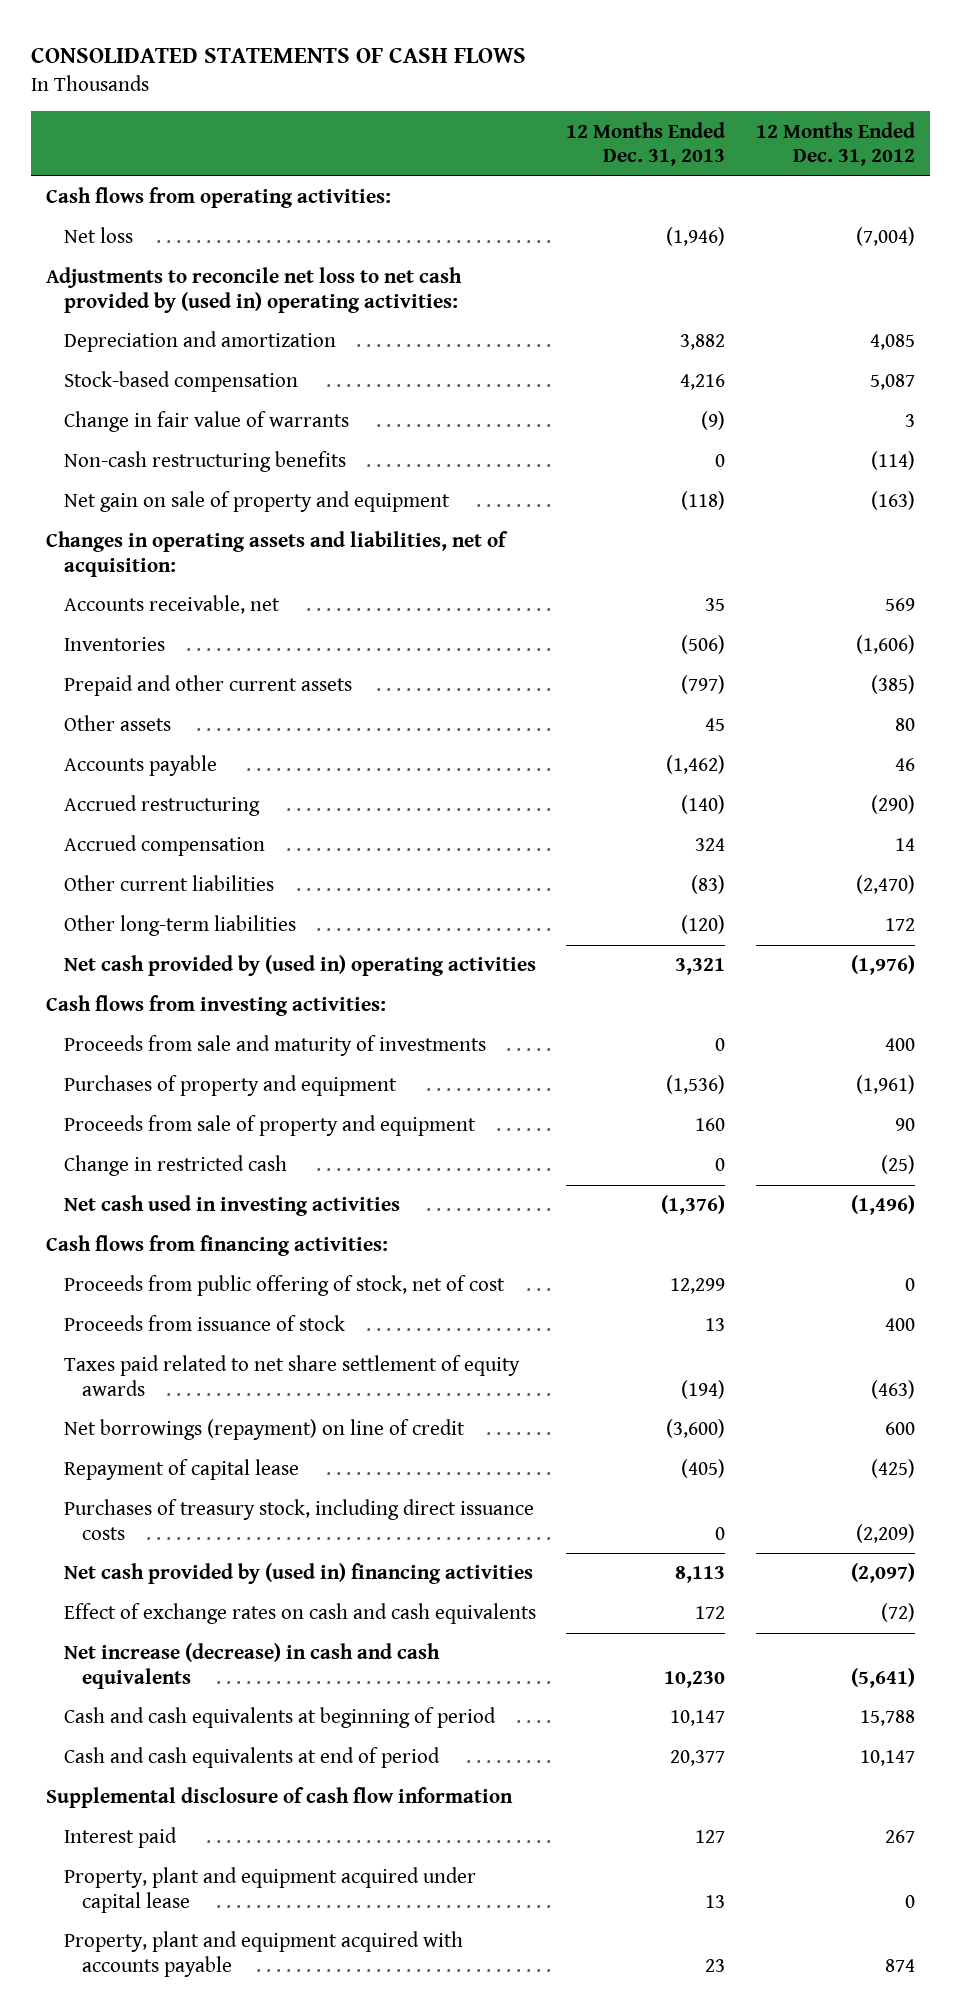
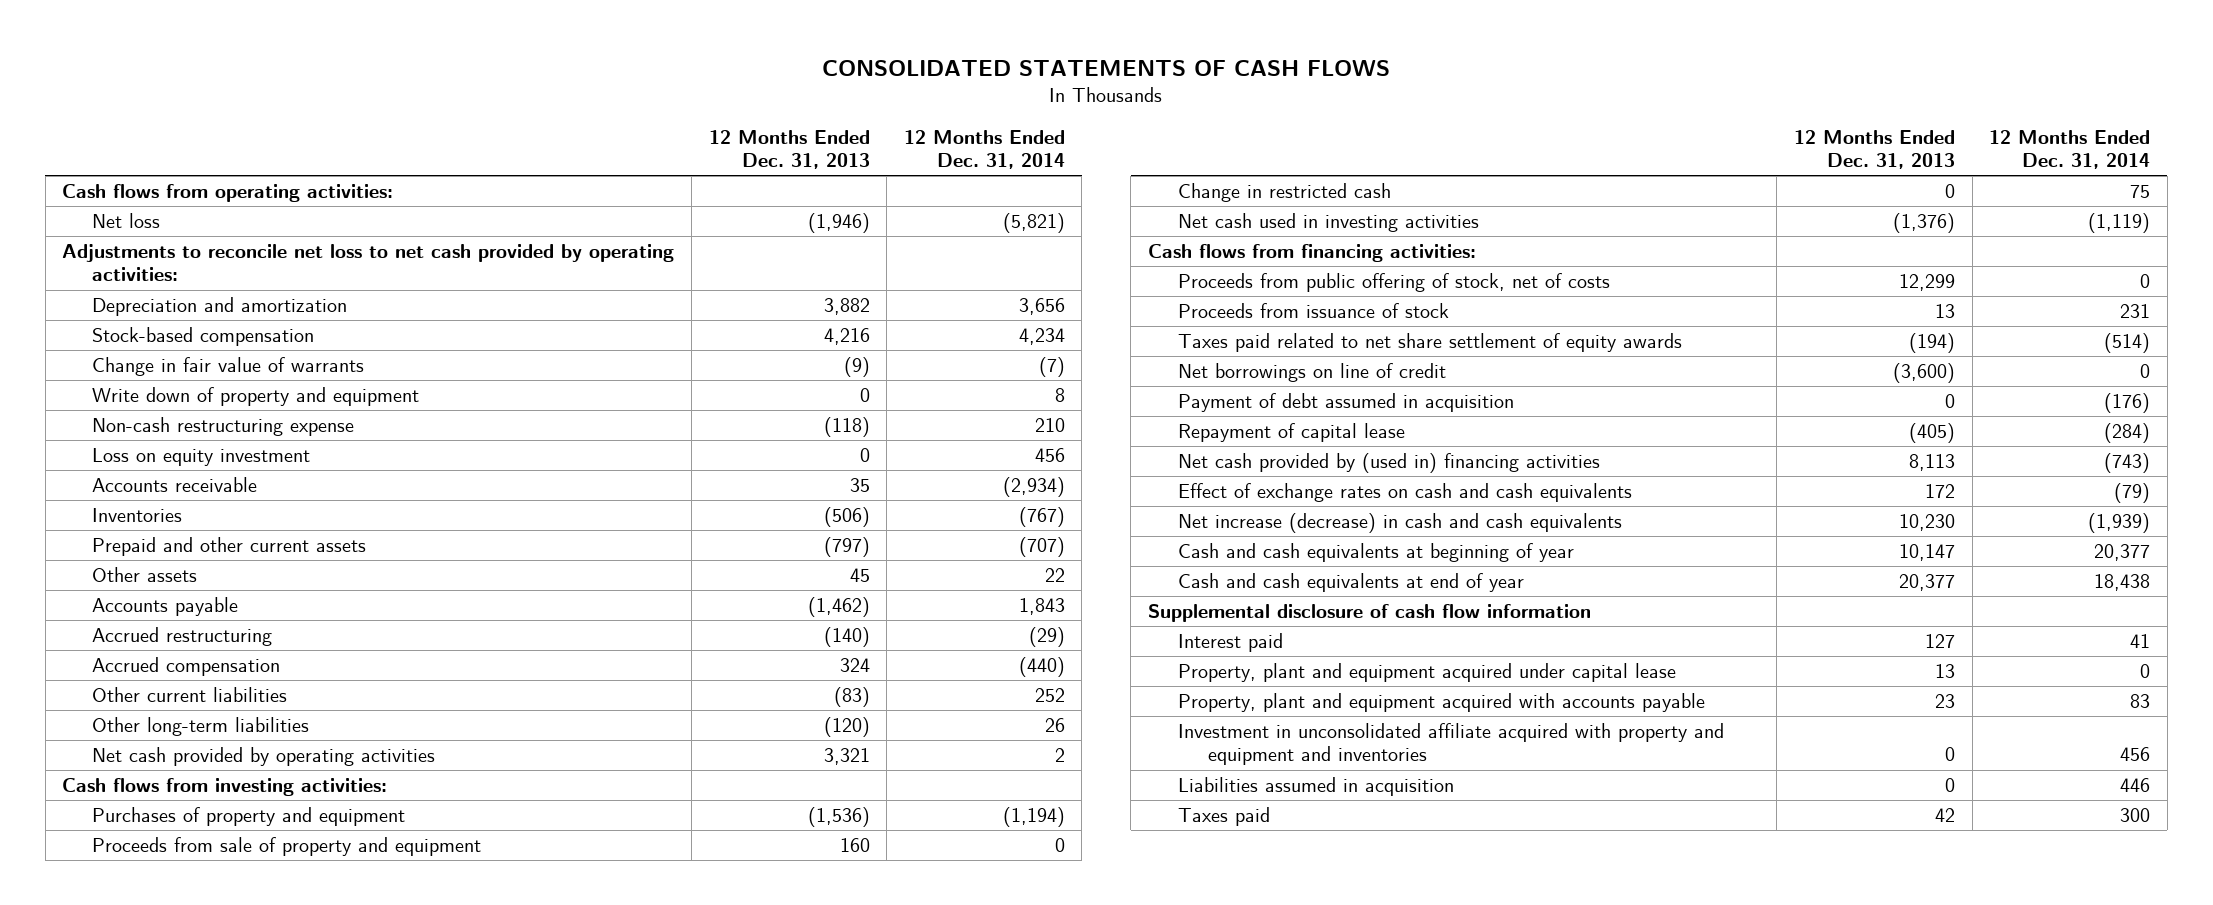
- | 12 Months Ended Dec. 31, 2013 | 12 Months Ended Dec. 31, 2012
+ | 12 Months Ended Dec. 31, 2013 | 12 Months Ended Dec. 31, 2014
- Adjustments to reconcile net loss to net cash provided by (used in) operating activities:
+ Adjustments to reconcile net loss to net cash provided by operating activities:
- Non-cash restructuring benefits | 0 | (114)
- Net gain on sale of property and equipment | (118) | (163)
- Changes in operating assets and liabilities, net of acquisition:
- Accounts receivable, net | 35 | 569
+ Write down of property and equipment | 0 | 8
+ Non-cash restructuring expense | (118) | 210
+ Loss on equity investment | 0 | 456
+ Accounts receivable | 35 | (2,934)
- Net cash provided by (used in) operating activities | 3,321 | (1,976)
+ Net cash provided by operating activities | 3,321 | 2
- Proceeds from sale and maturity of investments | 0 | 400
- Proceeds from public offering of stock, net of cost | 12,299 | 0
+ Proceeds from public offering of stock, net of costs | 12,299 | 0
- Net borrowings (repayment) on line of credit | (3,600) | 600
+ Net borrowings on line of credit | (3,600) | 0
+ Payment of debt assumed in acquisition | 0 | (176)
- Purchases of treasury stock, including direct issuance costs | 0 | (2,209)
- Cash and cash equivalents at beginning of period | 10,147 | 15,788
- Cash and cash equivalents at end of period | 20,377 | 10,147
+ Cash and cash equivalents at beginning of year | 10,147 | 20,377
+ Cash and cash equivalents at end of year | 20,377 | 18,438
+ Investment in unconsolidated affiliate acquired with property and equipment and inventories | 0 | 456
+ Liabilities assumed in acquisition | 0 | 446
+ Taxes paid | 42 | 300

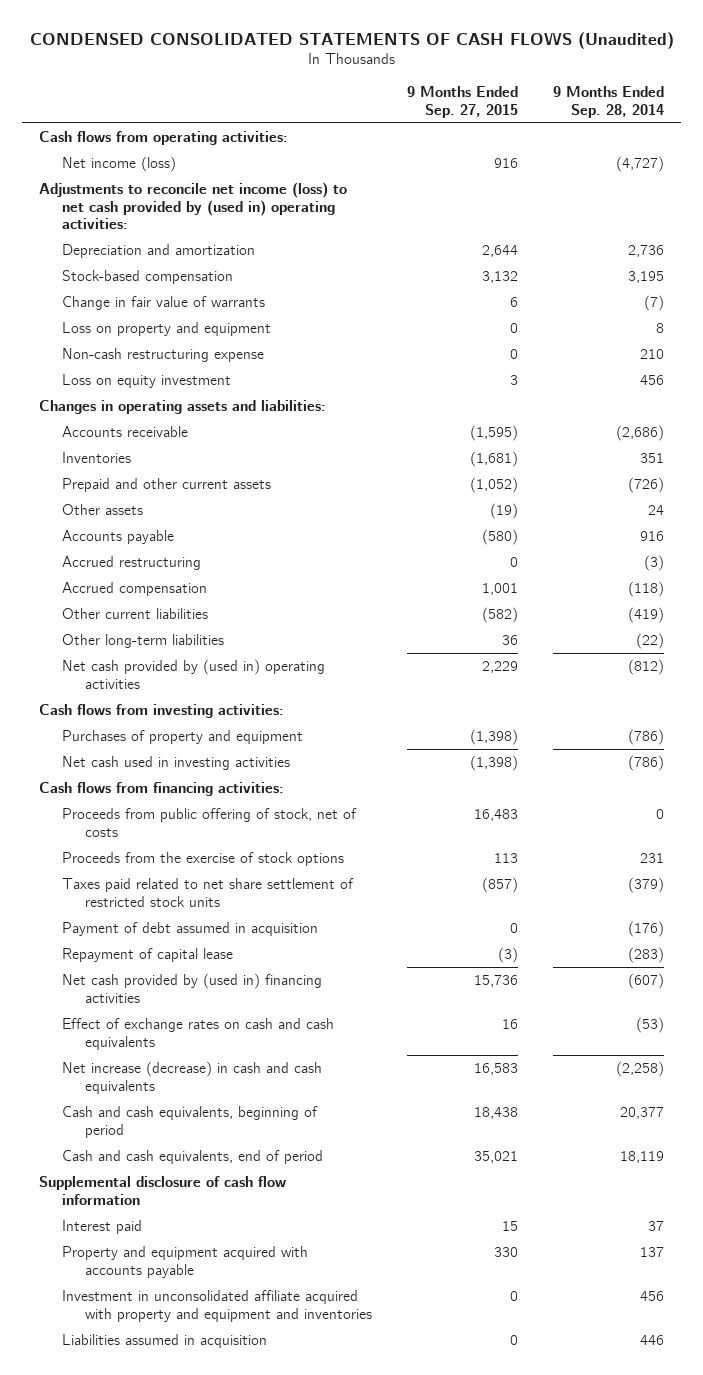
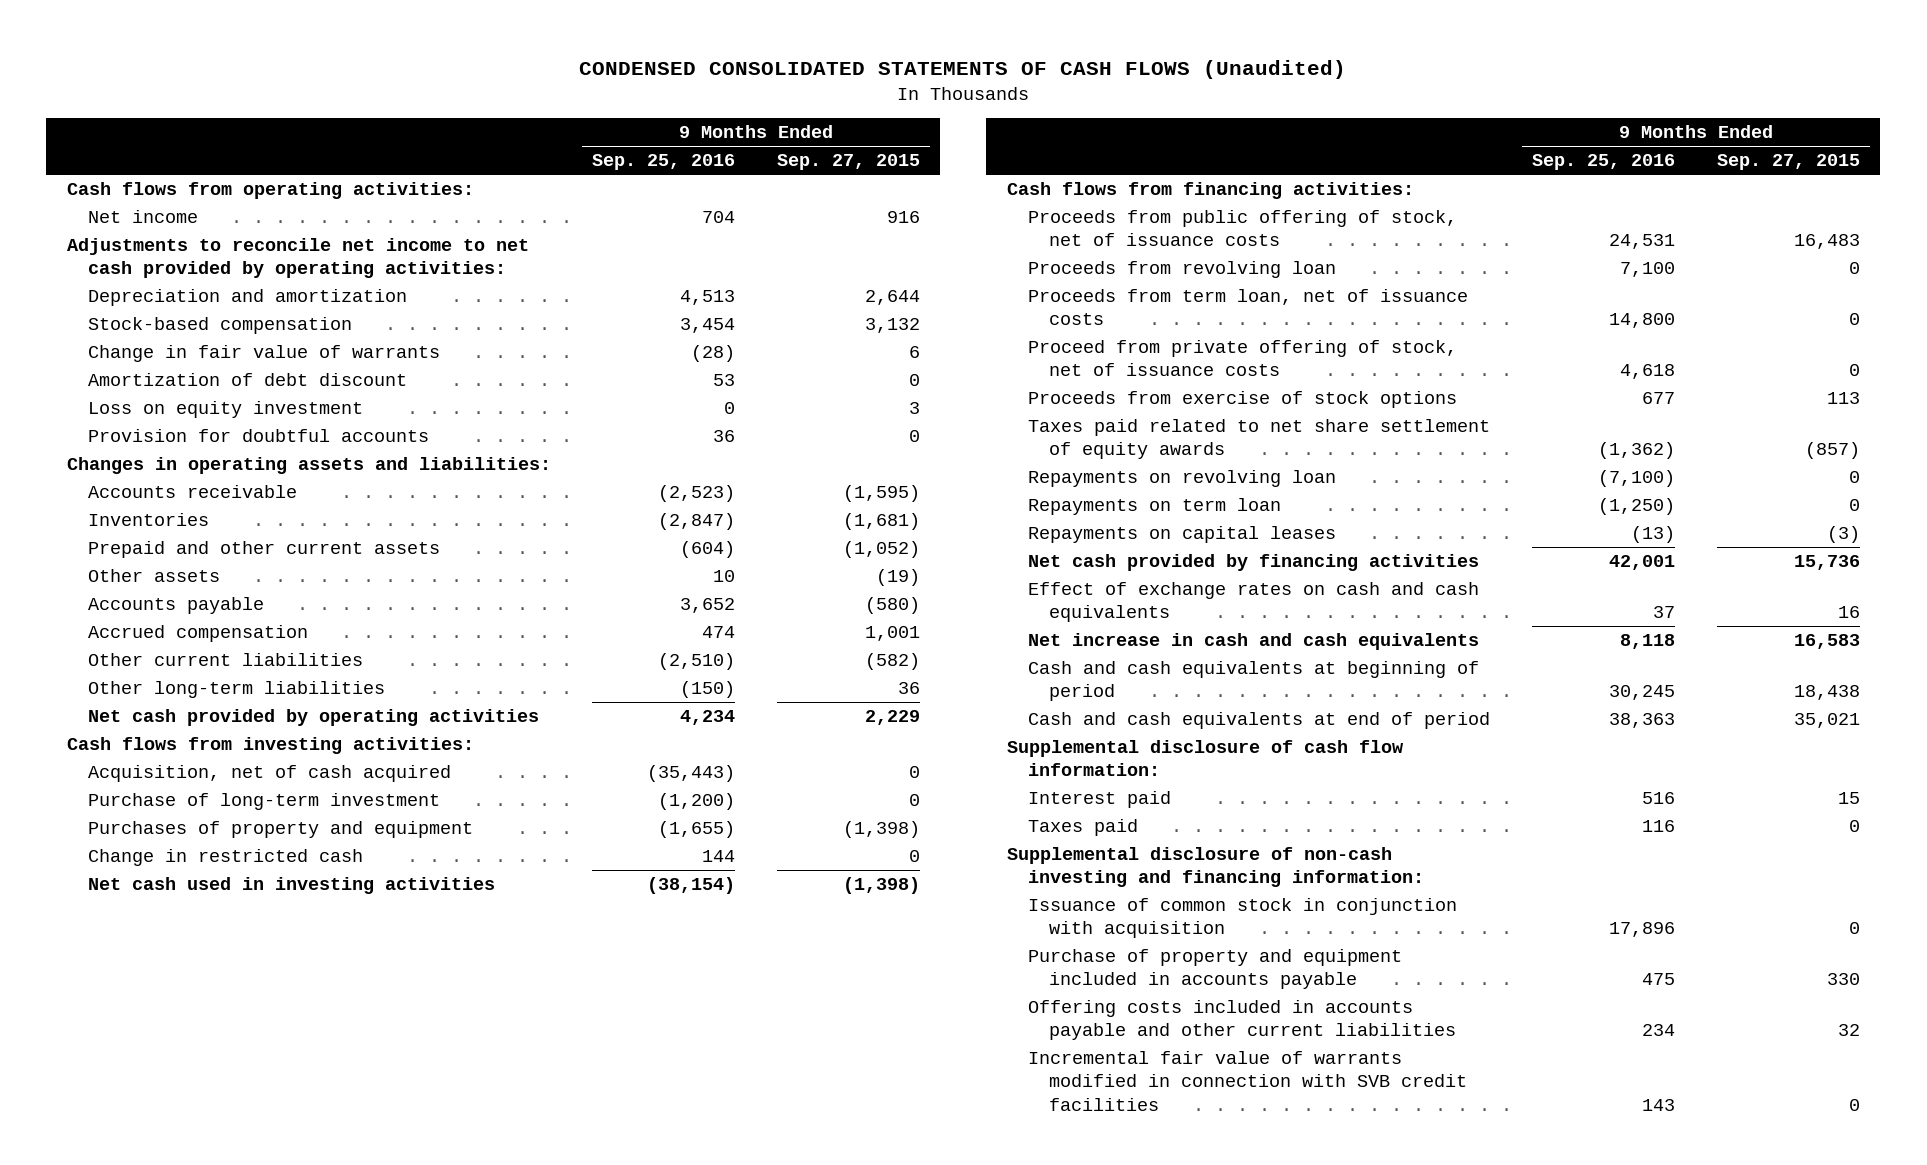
- | 9 Months Ended Sep. 27, 2015 | 9 Months Ended Sep. 28, 2014
+ | 9 Months Ended Sep. 25, 2016 | 9 Months Ended Sep. 27, 2015
- Net income (loss) | 916 | (4,727)
- Adjustments to reconcile net income (loss) to net cash provided by (used in) operating activities:
+ Net income | 704 | 916
+ Adjustments to reconcile net income to net cash provided by operating activities:
- Loss on property and equipment | 0 | 8
- Non-cash restructuring expense | 0 | 210
+ Amortization of debt discount | 53 | 0
+ Provision for doubtful accounts | 36 | 0
- Accrued restructuring | 0 | (3)
- Net cash provided by (used in) operating activities | 2,229 | (812)
+ Net cash provided by operating activities | 4,234 | 2,229
+ Acquisition, net of cash acquired | (35,443) | 0
+ Purchase of long-term investment | (1,200) | 0
+ Change in restricted cash | 144 | 0
- Proceeds from public offering of stock, net of costs | 16,483 | 0
- Proceeds from the exercise of stock options | 113 | 231
- Taxes paid related to net share settlement of restricted stock units | (857) | (379)
- Payment of debt assumed in acquisition | 0 | (176)
- Repayment of capital lease | (3) | (283)
- Net cash provided by (used in) financing activities | 15,736 | (607)
+ Proceeds from public offering of stock, net of issuance costs | 24,531 | 16,483
+ Proceeds from revolving loan | 7,100 | 0
+ Proceeds from term loan, net of issuance costs | 14,800 | 0
+ Proceed from private offering of stock, net of issuance costs | 4,618 | 0
+ Proceeds from exercise of stock options | 677 | 113
+ Taxes paid related to net share settlement of equity awards | (1,362) | (857)
+ Repayments on revolving loan | (7,100) | 0
+ Repayments on term loan | (1,250) | 0
+ Repayments on capital leases | (13) | (3)
+ Net cash provided by financing activities | 42,001 | 15,736
- Net increase (decrease) in cash and cash equivalents | 16,583 | (2,258)
- Cash and cash equivalents, beginning of period | 18,438 | 20,377
- Cash and cash equivalents, end of period | 35,021 | 18,119
- Supplemental disclosure of cash flow information
+ Net increase in cash and cash equivalents | 8,118 | 16,583
+ Cash and cash equivalents at beginning of period | 30,245 | 18,438
+ Cash and cash equivalents at end of period | 38,363 | 35,021
+ Supplemental disclosure of cash flow information:
- Property and equipment acquired with accounts payable | 330 | 137
- Investment in unconsolidated affiliate acquired with property and equipment and inventories | 0 | 456
- Liabilities assumed in acquisition | 0 | 446
+ Taxes paid | 116 | 0
+ Supplemental disclosure of non-cash investing and financing information:
+ Issuance of common stock in conjunction with acquisition | 17,896 | 0
+ Purchase of property and equipment included in accounts payable | 475 | 330
+ Offering costs included in accounts payable and other current liabilities | 234 | 32
+ Incremental fair value of warrants modified in connection with SVB credit facilities | 143 | 0

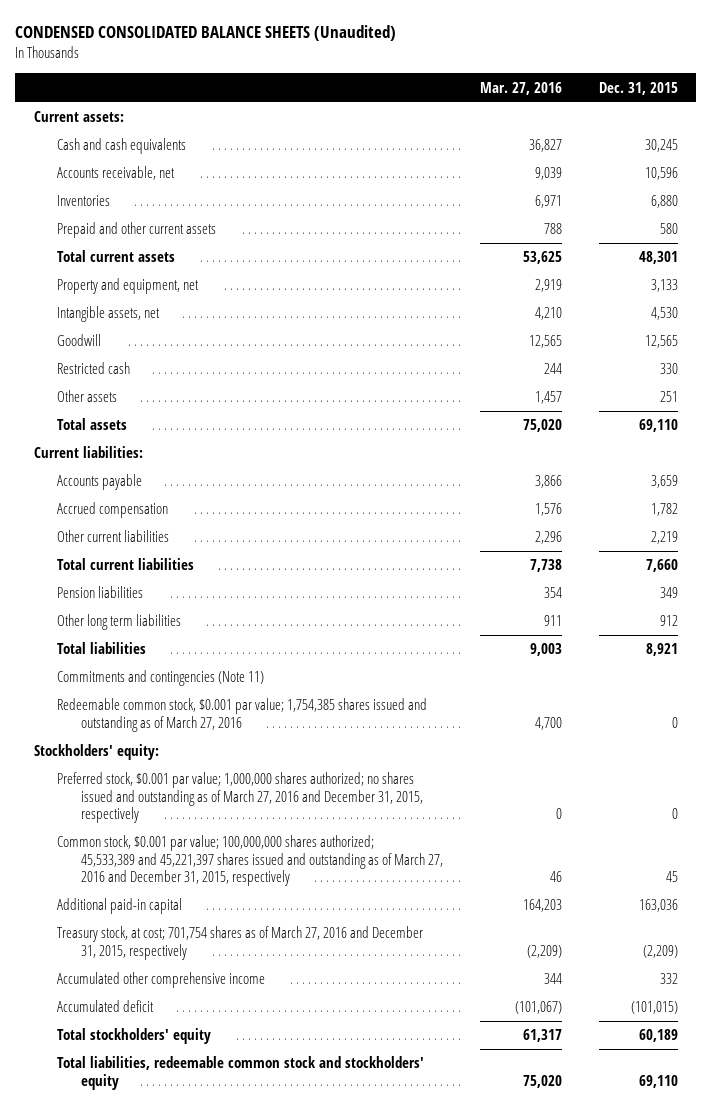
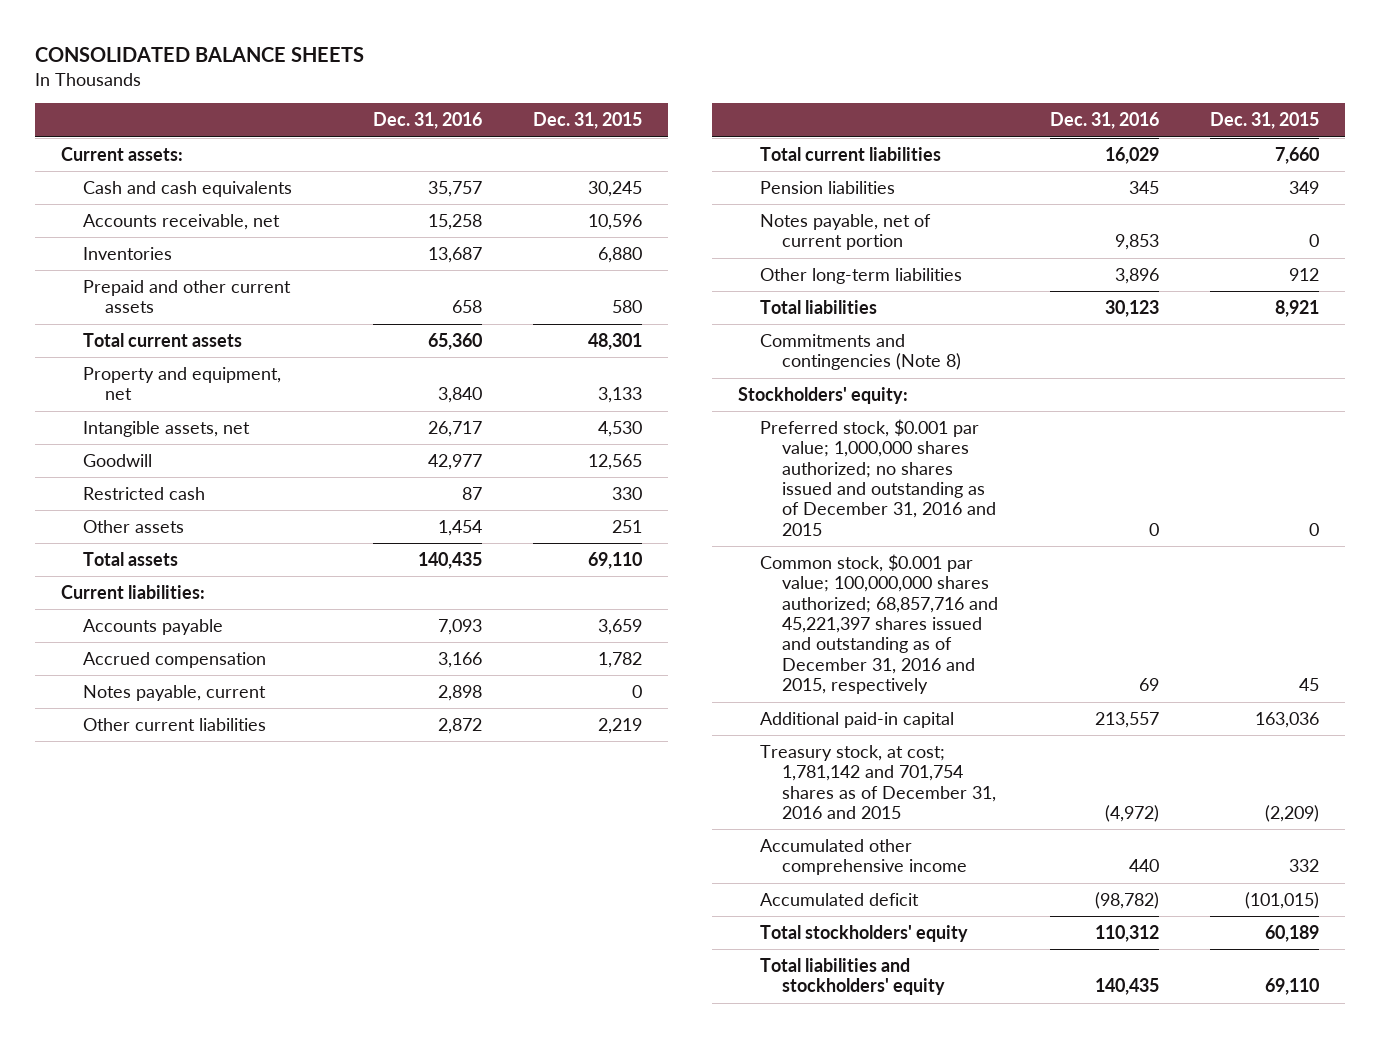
- CONDENSED CONSOLIDATED BALANCE SHEETS (Unaudited)
+ CONSOLIDATED BALANCE SHEETS
- | Mar. 27, 2016 | Dec. 31, 2015
+ | Dec. 31, 2016 | Dec. 31, 2015
+ Notes payable, current | 2,898 | 0
- Other long term liabilities | 911 | 912
+ Notes payable, net of current portion | 9,853 | 0
+ Other long-term liabilities | 3,896 | 912
- Commitments and contingencies (Note 11)
- Redeemable common stock, $0.001 par value; 1,754,385 shares issued and outstanding as of March 27, 2016 | 4,700 | 0
+ Commitments and contingencies (Note 8)
- Preferred stock, $0.001 par value; 1,000,000 shares authorized; no shares issued and outstanding as of March 27, 2016 and December 31, 2015, respectively | 0 | 0
- Common stock, $0.001 par value; 100,000,000 shares authorized; 45,533,389 and 45,221,397 shares issued and outstanding as of March 27, 2016 and December 31, 2015, respectively | 46 | 45
+ Preferred stock, $0.001 par value; 1,000,000 shares authorized; no shares issued and outstanding as of December 31, 2016 and 2015 | 0 | 0
+ Common stock, $0.001 par value; 100,000,000 shares authorized; 68,857,716 and 45,221,397 shares issued and outstanding as of December 31, 2016 and 2015, respectively | 69 | 45
- Treasury stock, at cost; 701,754 shares as of March 27, 2016 and December 31, 2015, respectively | (2,209) | (2,209)
+ Treasury stock, at cost; 1,781,142 and 701,754 shares as of December 31, 2016 and 2015 | (4,972) | (2,209)
- Total liabilities, redeemable common stock and stockholders' equity | 75,020 | 69,110
+ Total liabilities and stockholders' equity | 140,435 | 69,110

